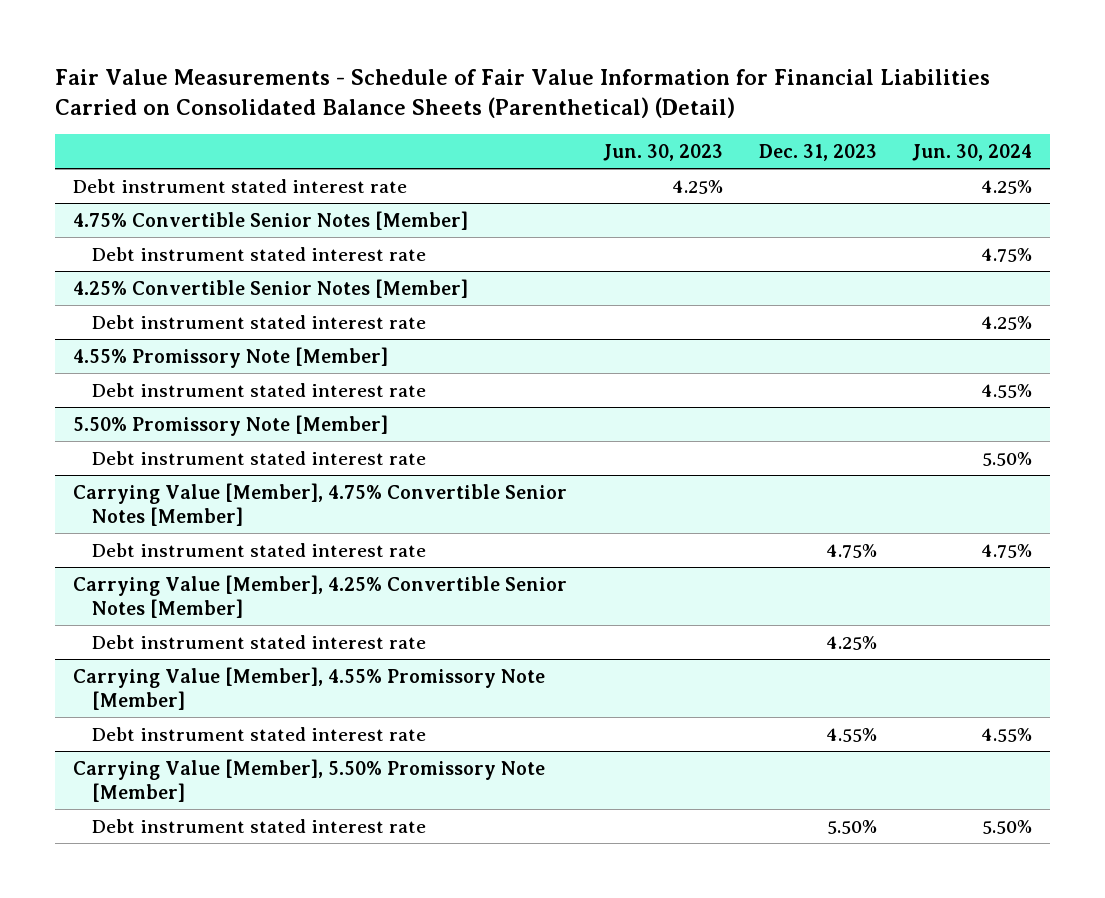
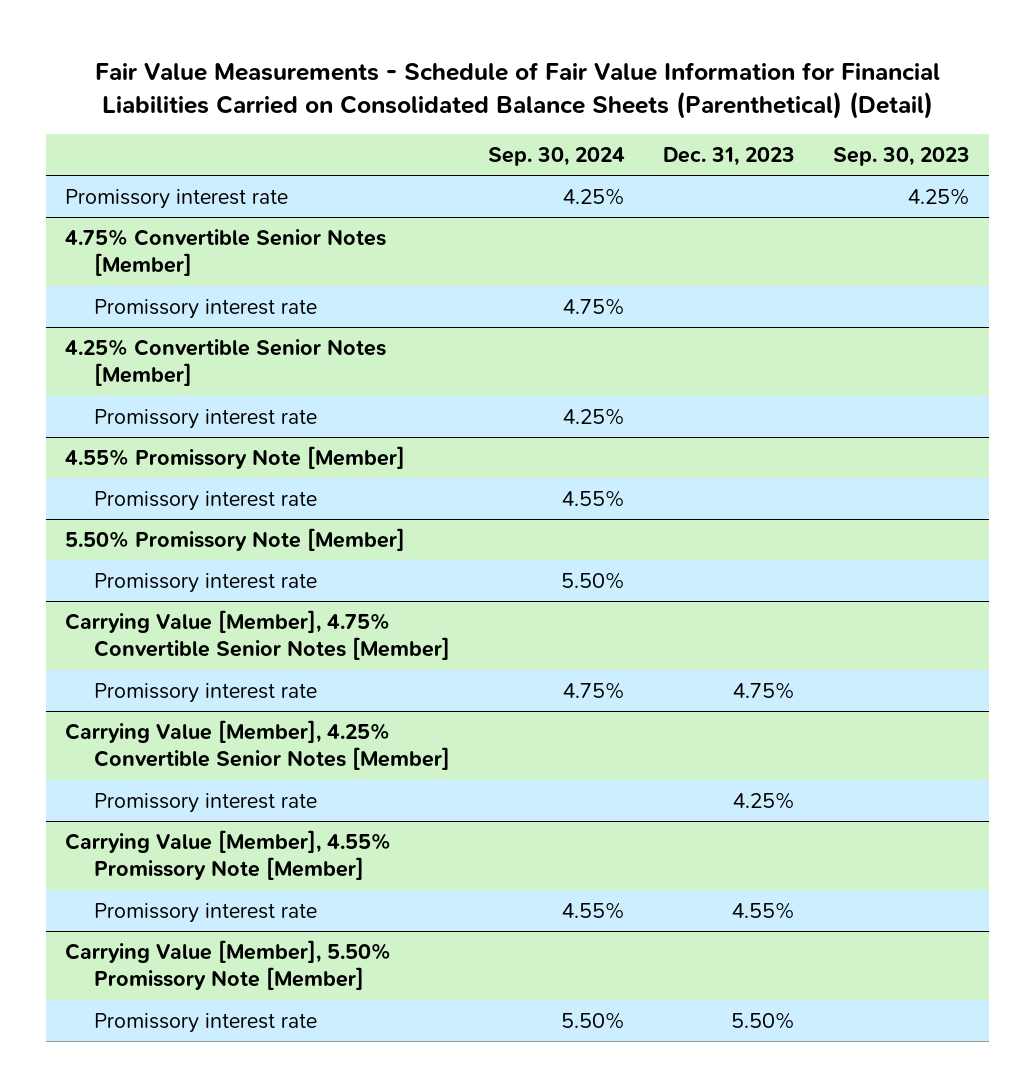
- | Jun. 30, 2023 | Dec. 31, 2023 | Jun. 30, 2024
+ | Sep. 30, 2024 | Dec. 31, 2023 | Sep. 30, 2023
- Debt instrument stated interest rate | 4.25% | | 4.25%
+ Promissory interest rate | 4.25% | | 4.25%
@ 4.75% Convertible Senior Notes [Member]
- Debt instrument stated interest rate | | | 4.75%
+ Promissory interest rate | 4.75% | |
@ 4.25% Convertible Senior Notes [Member]
- Debt instrument stated interest rate | | | 4.25%
+ Promissory interest rate | 4.25% | |
@ 4.55% Promissory Note [Member]
- Debt instrument stated interest rate | | | 4.55%
+ Promissory interest rate | 4.55% | |
@ 5.50% Promissory Note [Member]
- Debt instrument stated interest rate | | | 5.50%
+ Promissory interest rate | 5.50% | |
@ Carrying Value [Member], 4.75% Convertible Senior Notes [Member]
- Debt instrument stated interest rate | | 4.75% | 4.75%
+ Promissory interest rate | 4.75% | 4.75% |
@ Carrying Value [Member], 4.25% Convertible Senior Notes [Member]
- Debt instrument stated interest rate | | 4.25% |
+ Promissory interest rate | | 4.25% |
@ Carrying Value [Member], 4.55% Promissory Note [Member]
- Debt instrument stated interest rate | | 4.55% | 4.55%
+ Promissory interest rate | 4.55% | 4.55% |
@ Carrying Value [Member], 5.50% Promissory Note [Member]
- Debt instrument stated interest rate | | 5.50% | 5.50%
+ Promissory interest rate | 5.50% | 5.50% |

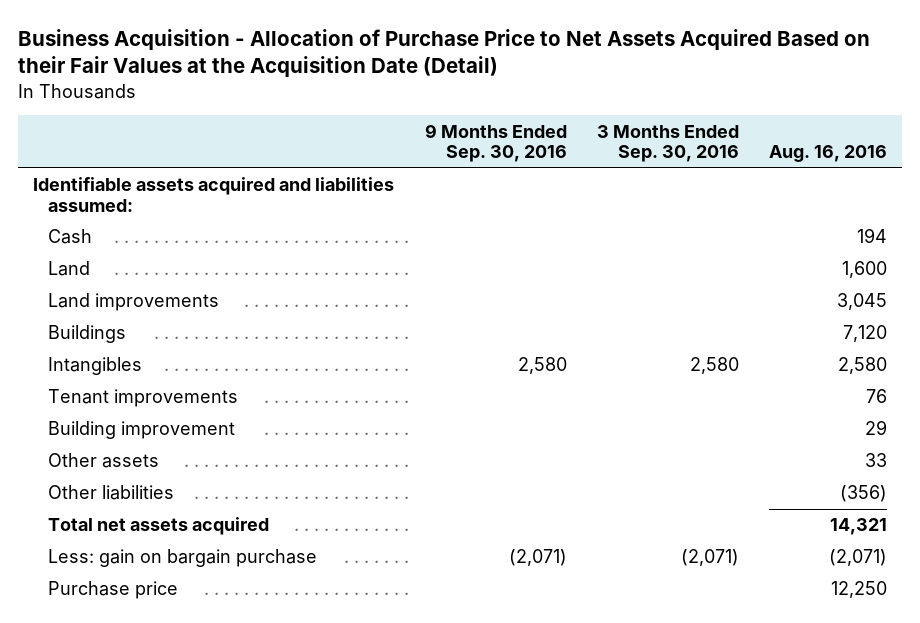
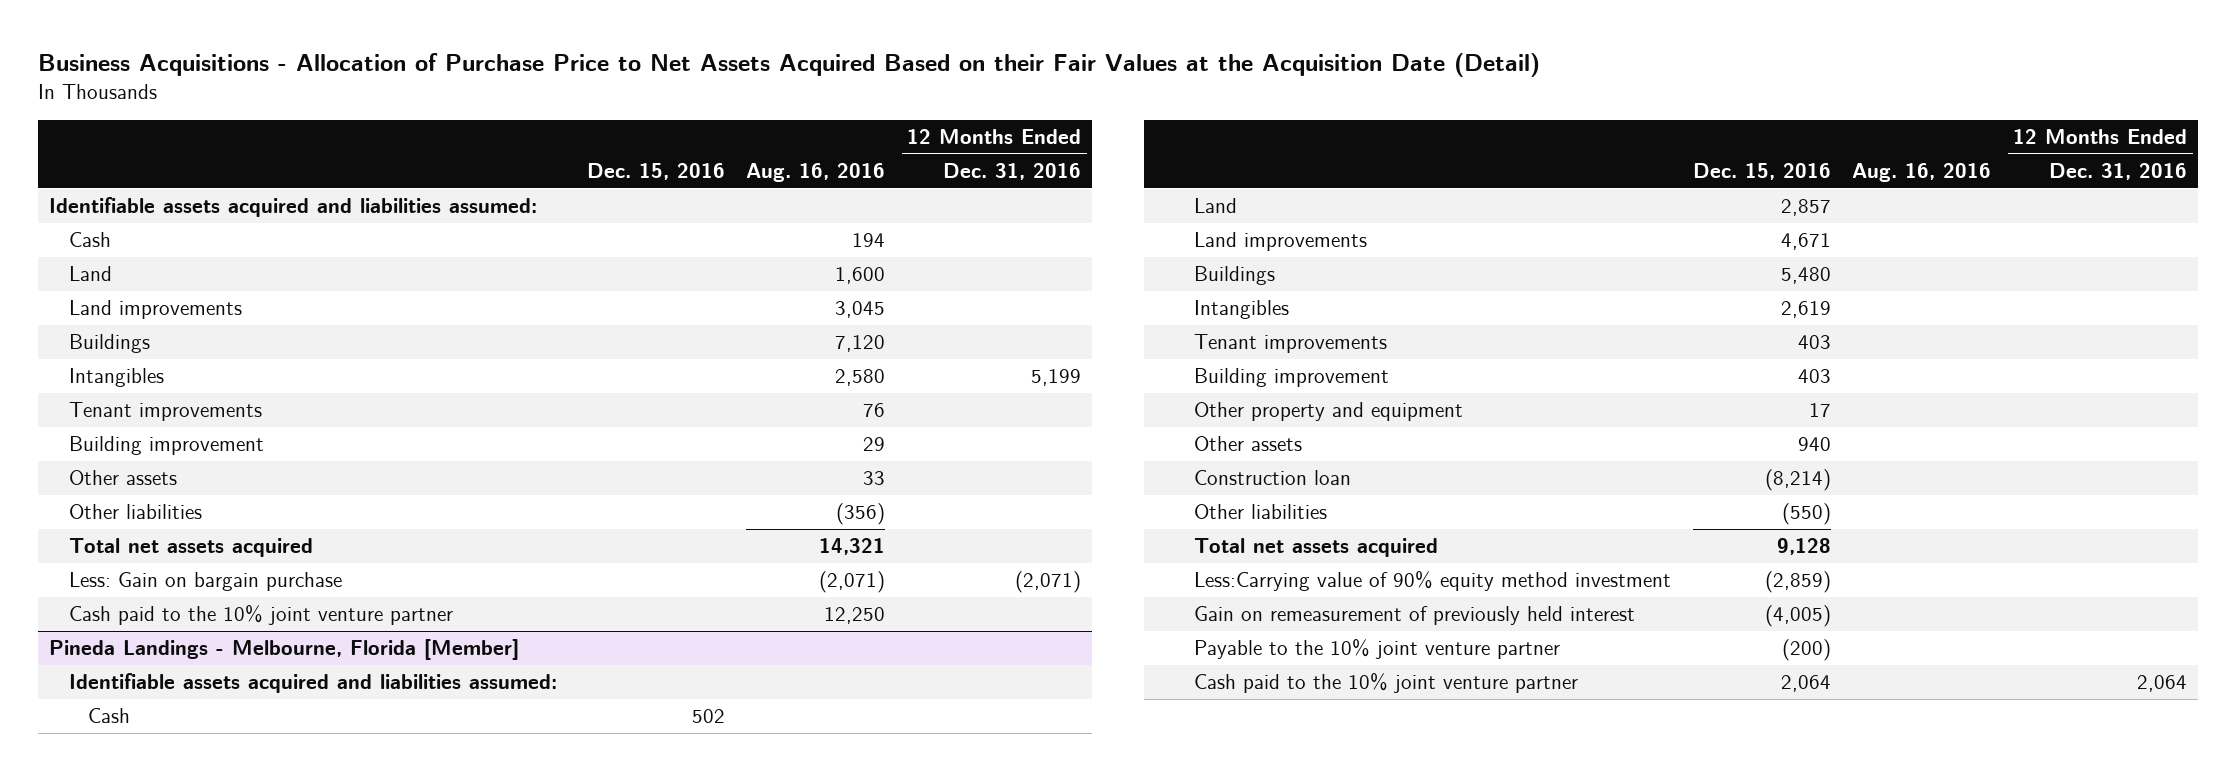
- Business Acquisition - Allocation of Purchase Price to Net Assets Acquired Based on their Fair Values at the Acquisition Date (Detail)
+ Business Acquisitions - Allocation of Purchase Price to Net Assets Acquired Based on their Fair Values at the Acquisition Date (Detail)
- | 9 Months Ended Sep. 30, 2016 | 3 Months Ended Sep. 30, 2016 | Aug. 16, 2016
+ | Dec. 15, 2016 | Aug. 16, 2016 | 12 Months Ended Dec. 31, 2016
- Less: gain on bargain purchase | (2,071) | (2,071) | (2,071)
- Purchase price | | | 12,250
+ Less: Gain on bargain purchase | | (2,071) | (2,071)
+ Cash paid to the 10% joint venture partner | | 12,250 |
+ Pineda Landings - Melbourne, Florida [Member]
+ Identifiable assets acquired and liabilities assumed:
+ Cash | 502 | |
+ Land | 2,857 | |
+ Land improvements | 4,671 | |
+ Buildings | 5,480 | |
+ Intangibles | 2,619 | |
+ Tenant improvements | 403 | |
+ Building improvement | 403 | |
+ Other property and equipment | 17 | |
+ Other assets | 940 | |
+ Construction loan | (8,214) | |
+ Other liabilities | (550) | |
+ Total net assets acquired | 9,128 | |
+ Less:Carrying value of 90% equity method investment | (2,859) | |
+ Gain on remeasurement of previously held interest | (4,005) | |
+ Payable to the 10% joint venture partner | (200) | |
+ Cash paid to the 10% joint venture partner | 2,064 | | 2,064

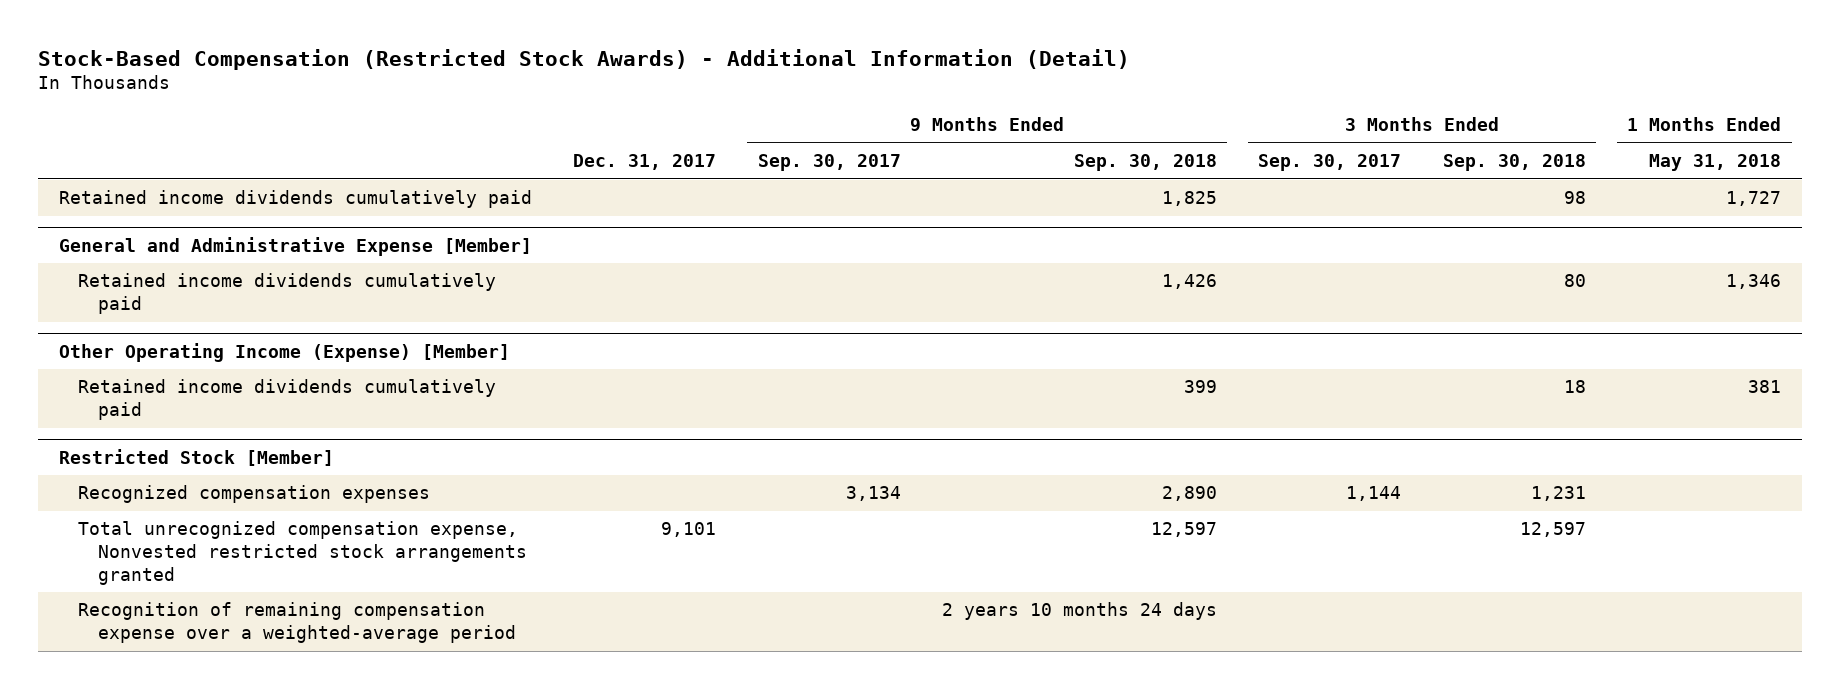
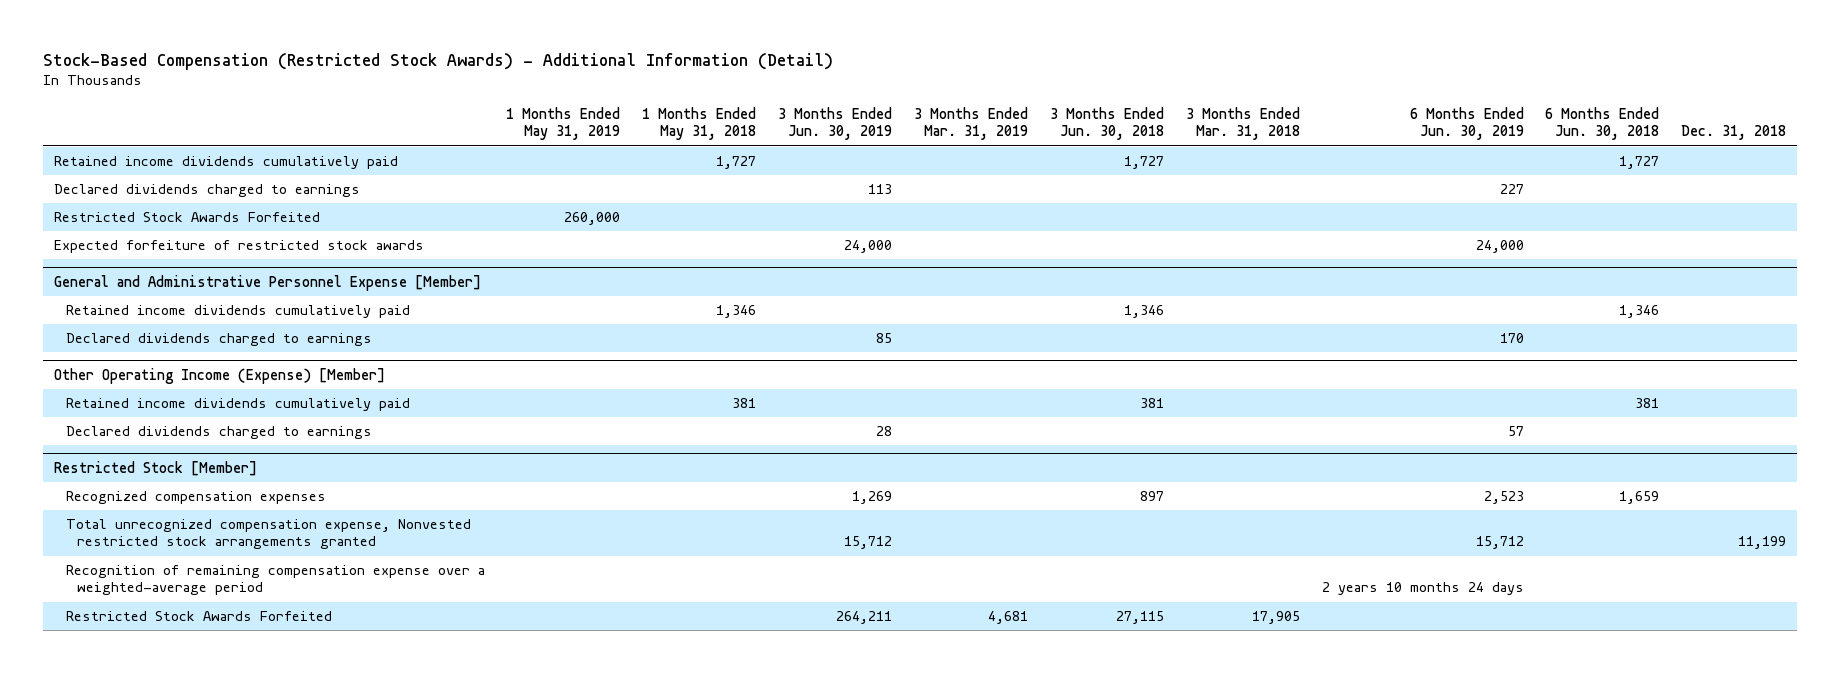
- | Dec. 31, 2017 | 9 Months Ended Sep. 30, 2017 | 9 Months Ended Sep. 30, 2018 | 3 Months Ended Sep. 30, 2017 | 3 Months Ended Sep. 30, 2018 | 1 Months Ended May 31, 2018
+ | 1 Months Ended May 31, 2019 | 1 Months Ended May 31, 2018 | 3 Months Ended Jun. 30, 2019 | 3 Months Ended Mar. 31, 2019 | 3 Months Ended Jun. 30, 2018 | 3 Months Ended Mar. 31, 2018 | 6 Months Ended Jun. 30, 2019 | 6 Months Ended Jun. 30, 2018 | Dec. 31, 2018
- General and Administrative Expense [Member]
+ Declared dividends charged to earnings | | | 113 | | | | 227 | |
+ Restricted Stock Awards Forfeited | 260,000 | | | | | | | |
+ Expected forfeiture of restricted stock awards | | | 24,000 | | | | 24,000 | |
+ General and Administrative Personnel Expense [Member]
+ Declared dividends charged to earnings | | | 85 | | | | 170 | |
@ Other Operating Income (Expense) [Member]
+ Declared dividends charged to earnings | | | 28 | | | | 57 | |
@ Restricted Stock [Member]
+ Restricted Stock Awards Forfeited | | | 264,211 | 4,681 | 27,115 | 17,905 | | |

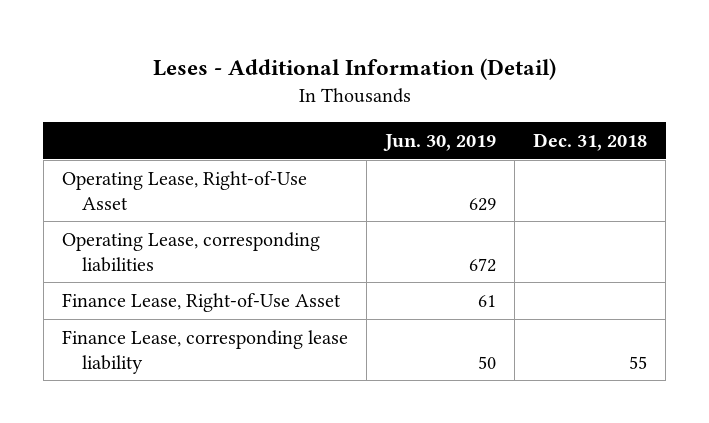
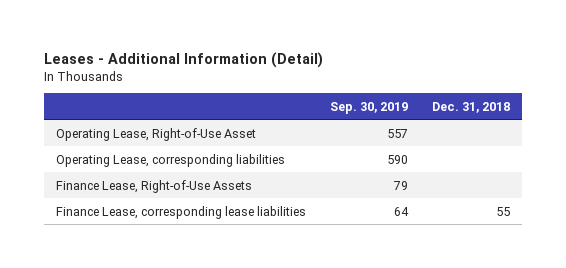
- Leses - Additional Information (Detail)
+ Leases - Additional Information (Detail)
- | Jun. 30, 2019 | Dec. 31, 2018
+ | Sep. 30, 2019 | Dec. 31, 2018
- Finance Lease, Right-of-Use Asset | 61 |
- Finance Lease, corresponding lease liability | 50 | 55
+ Finance Lease, Right-of-Use Assets | 79 |
+ Finance Lease, corresponding lease liabilities | 64 | 55

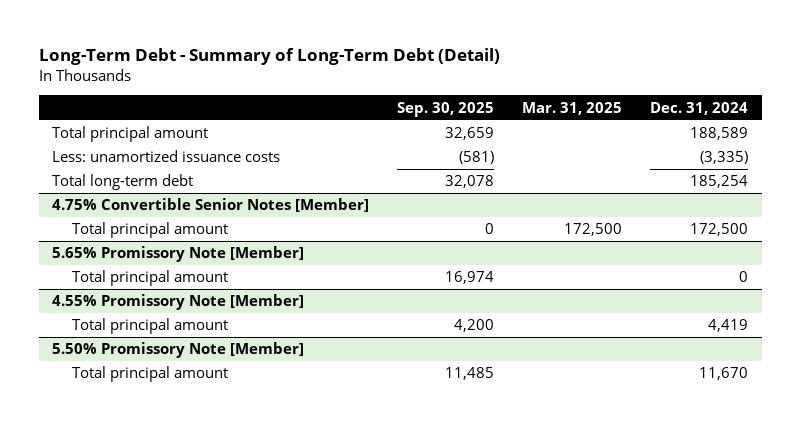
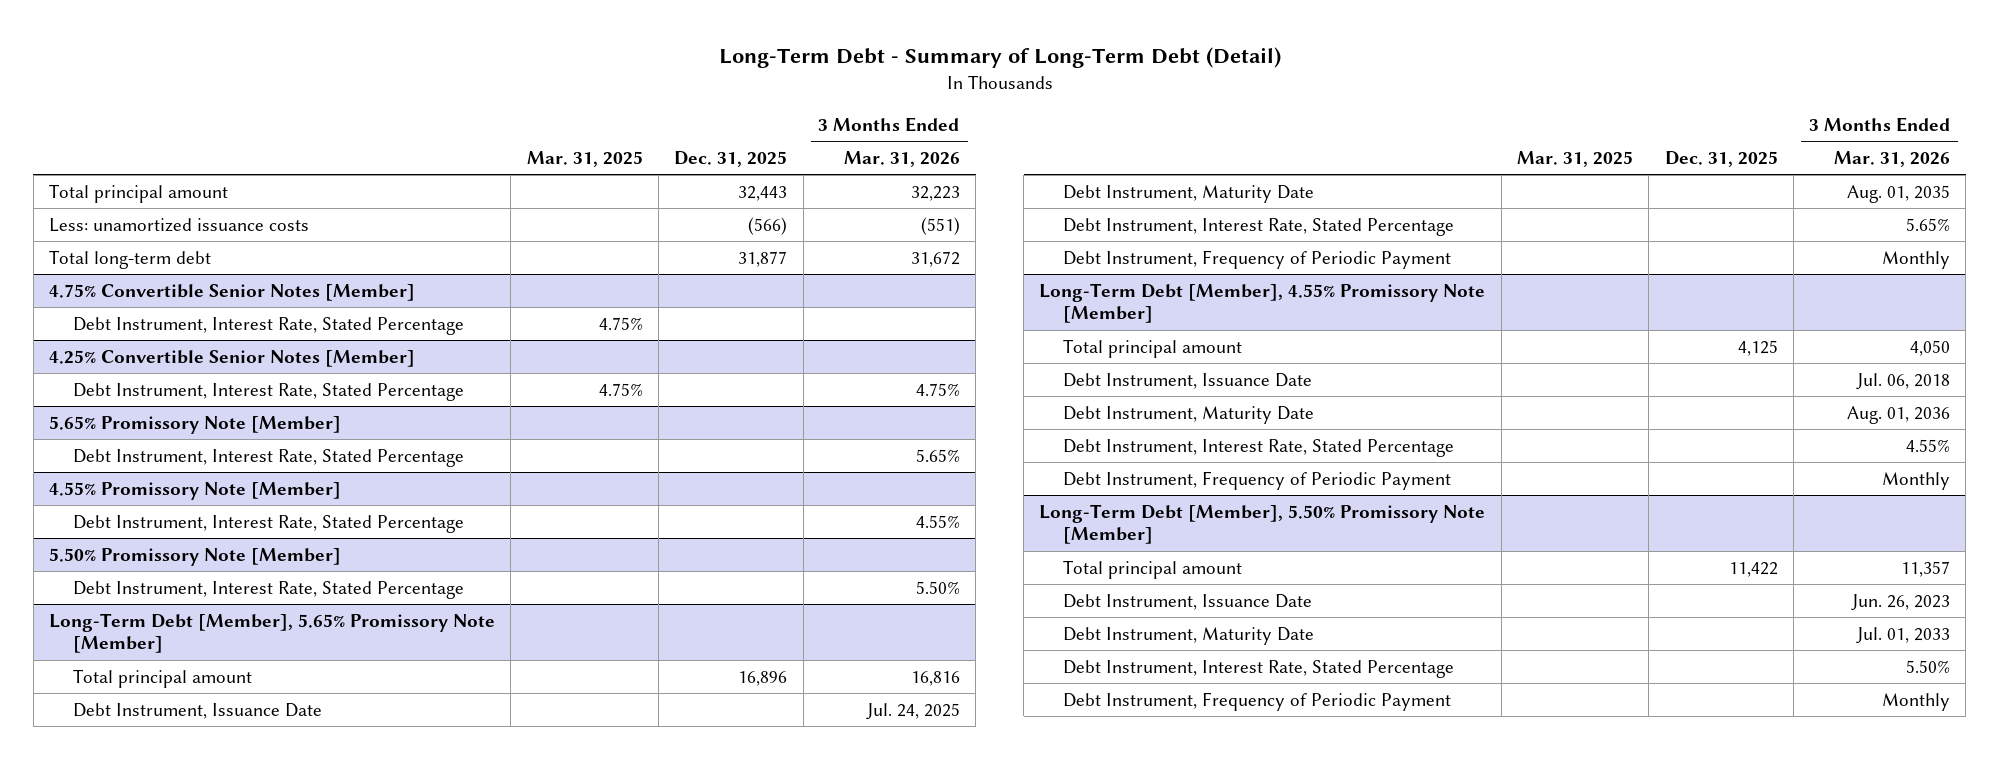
- | Sep. 30, 2025 | Mar. 31, 2025 | Dec. 31, 2024
+ | Mar. 31, 2025 | Dec. 31, 2025 | 3 Months Ended Mar. 31, 2026
@ 4.75% Convertible Senior Notes [Member]
- Total principal amount | 0 | 172,500 | 172,500
+ Debt Instrument, Interest Rate, Stated Percentage | 4.75% | |
+ 4.25% Convertible Senior Notes [Member]
+ Debt Instrument, Interest Rate, Stated Percentage | 4.75% | | 4.75%
@ 5.65% Promissory Note [Member]
- Total principal amount | 16,974 | | 0
+ Debt Instrument, Interest Rate, Stated Percentage | | | 5.65%
@ 4.55% Promissory Note [Member]
- Total principal amount | 4,200 | | 4,419
+ Debt Instrument, Interest Rate, Stated Percentage | | | 4.55%
@ 5.50% Promissory Note [Member]
- Total principal amount | 11,485 | | 11,670
+ Debt Instrument, Interest Rate, Stated Percentage | | | 5.50%
+ Long-Term Debt [Member], 5.65% Promissory Note [Member]
+ Total principal amount | | 16,896 | 16,816
+ Debt Instrument, Issuance Date | | | Jul. 24, 2025
+ Debt Instrument, Maturity Date | | | Aug. 01, 2035
+ Debt Instrument, Interest Rate, Stated Percentage | | | 5.65%
+ Debt Instrument, Frequency of Periodic Payment | | | Monthly
+ Long-Term Debt [Member], 4.55% Promissory Note [Member]
+ Total principal amount | | 4,125 | 4,050
+ Debt Instrument, Issuance Date | | | Jul. 06, 2018
+ Debt Instrument, Maturity Date | | | Aug. 01, 2036
+ Debt Instrument, Interest Rate, Stated Percentage | | | 4.55%
+ Debt Instrument, Frequency of Periodic Payment | | | Monthly
+ Long-Term Debt [Member], 5.50% Promissory Note [Member]
+ Total principal amount | | 11,422 | 11,357
+ Debt Instrument, Issuance Date | | | Jun. 26, 2023
+ Debt Instrument, Maturity Date | | | Jul. 01, 2033
+ Debt Instrument, Interest Rate, Stated Percentage | | | 5.50%
+ Debt Instrument, Frequency of Periodic Payment | | | Monthly

